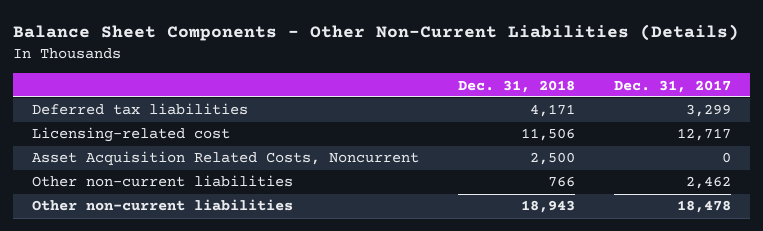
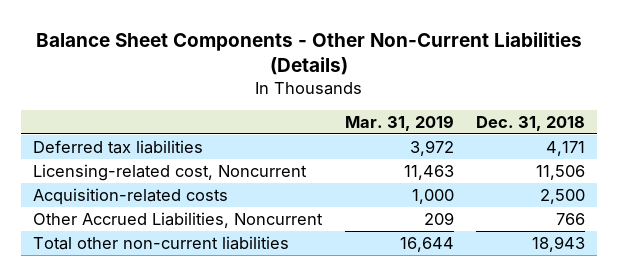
- | Dec. 31, 2018 | Dec. 31, 2017
+ | Mar. 31, 2019 | Dec. 31, 2018
- Licensing-related cost | 11,506 | 12,717
- Asset Acquisition Related Costs, Noncurrent | 2,500 | 0
- Other non-current liabilities | 766 | 2,462
- Other non-current liabilities | 18,943 | 18,478
+ Licensing-related cost, Noncurrent | 11,463 | 11,506
+ Acquisition-related costs | 1,000 | 2,500
+ Other Accrued Liabilities, Noncurrent | 209 | 766
+ Total other non-current liabilities | 16,644 | 18,943

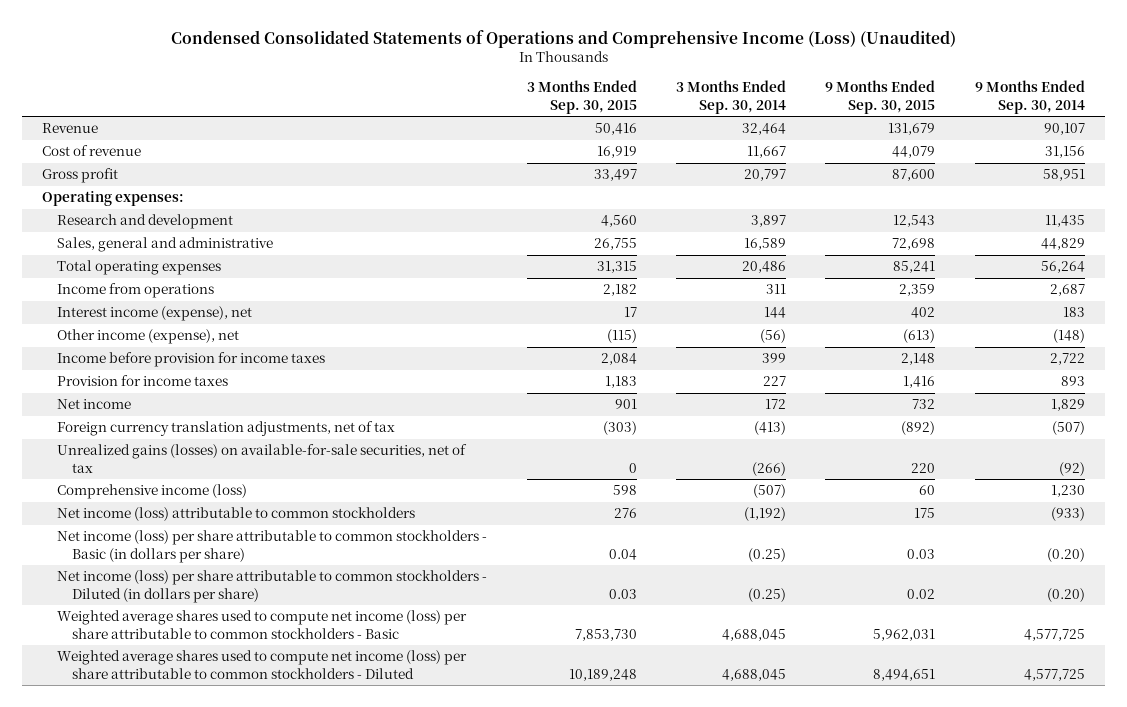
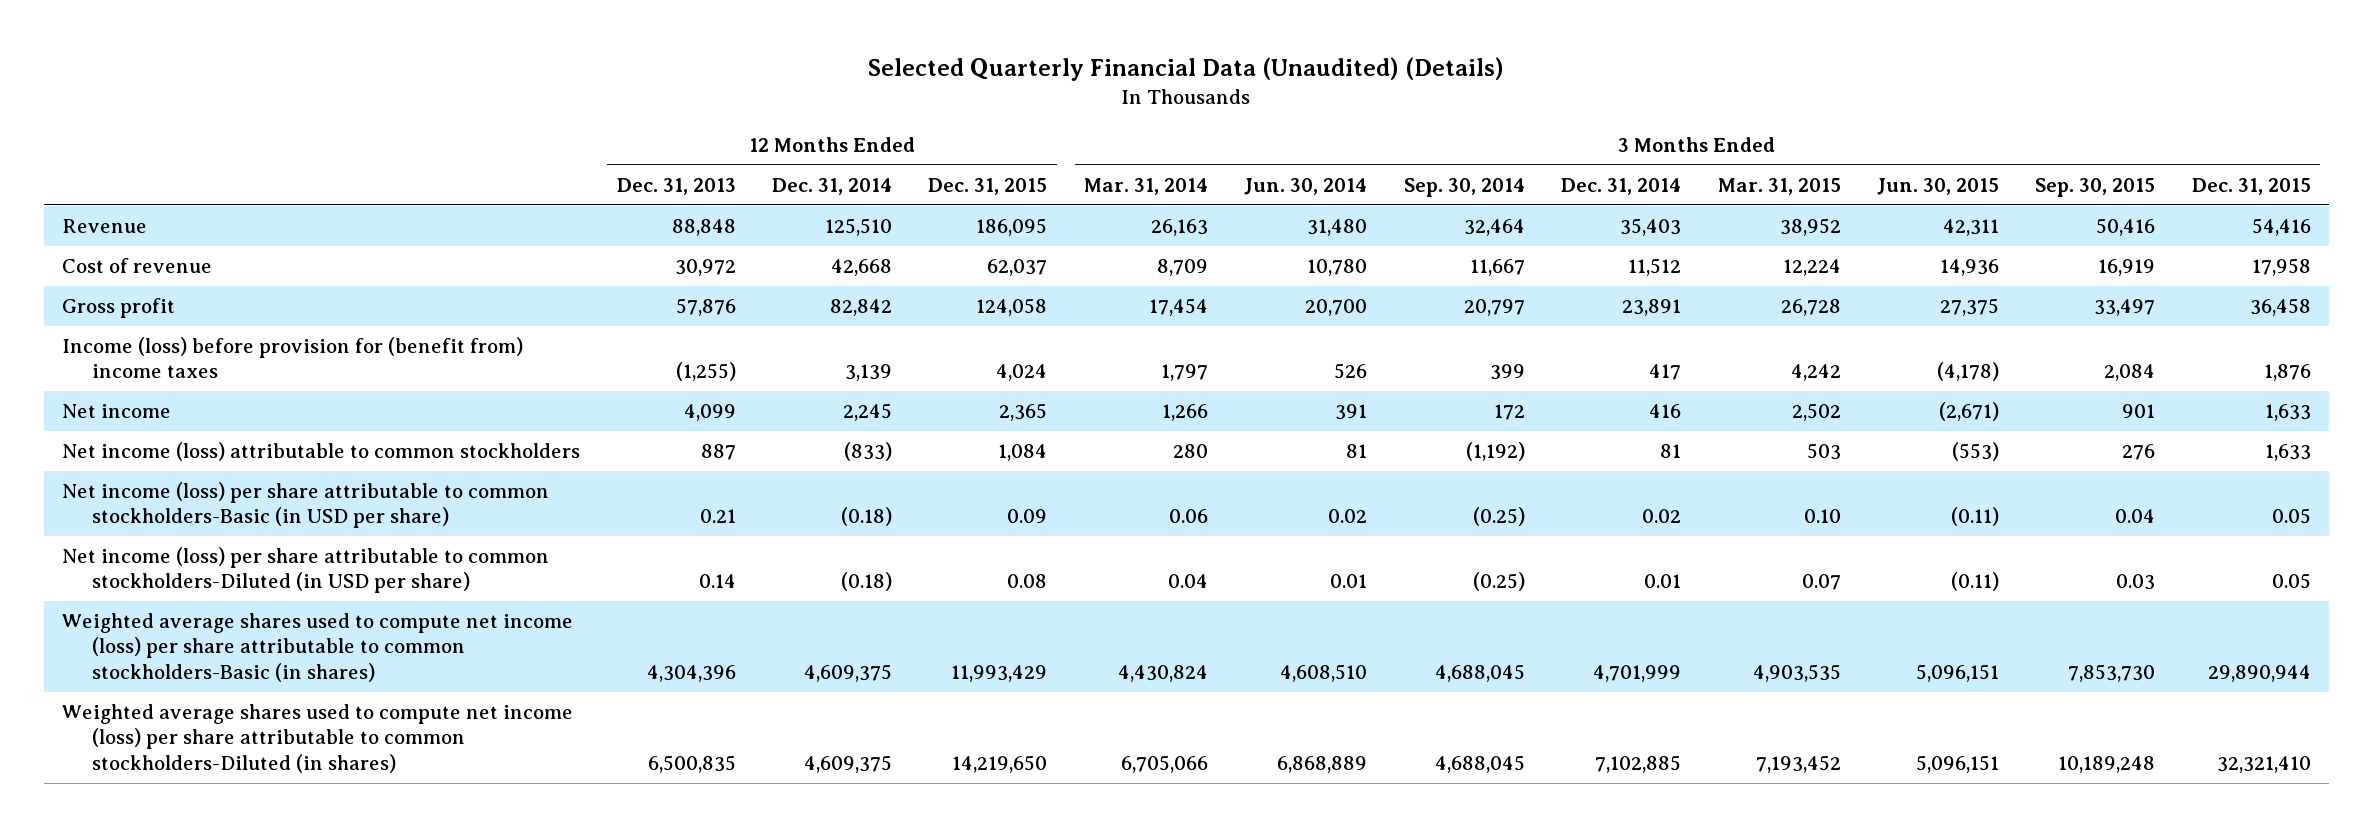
- Condensed Consolidated Statements of Operations and Comprehensive Income (Loss) (Unaudited)
+ Selected Quarterly Financial Data (Unaudited) (Details)
- | 3 Months Ended Sep. 30, 2015 | 3 Months Ended Sep. 30, 2014 | 9 Months Ended Sep. 30, 2015 | 9 Months Ended Sep. 30, 2014
+ | 12 Months Ended Dec. 31, 2013 | 12 Months Ended Dec. 31, 2014 | 12 Months Ended Dec. 31, 2015 | 3 Months Ended Mar. 31, 2014 | 3 Months Ended Jun. 30, 2014 | 3 Months Ended Sep. 30, 2014 | 3 Months Ended Dec. 31, 2014 | 3 Months Ended Mar. 31, 2015 | 3 Months Ended Jun. 30, 2015 | 3 Months Ended Sep. 30, 2015 | 3 Months Ended Dec. 31, 2015
- Operating expenses:
- Research and development | 4,560 | 3,897 | 12,543 | 11,435
- Sales, general and administrative | 26,755 | 16,589 | 72,698 | 44,829
- Total operating expenses | 31,315 | 20,486 | 85,241 | 56,264
- Income from operations | 2,182 | 311 | 2,359 | 2,687
- Interest income (expense), net | 17 | 144 | 402 | 183
- Other income (expense), net | (115) | (56) | (613) | (148)
- Income before provision for income taxes | 2,084 | 399 | 2,148 | 2,722
- Provision for income taxes | 1,183 | 227 | 1,416 | 893
+ Income (loss) before provision for (benefit from) income taxes | (1,255) | 3,139 | 4,024 | 1,797 | 526 | 399 | 417 | 4,242 | (4,178) | 2,084 | 1,876
- Foreign currency translation adjustments, net of tax | (303) | (413) | (892) | (507)
- Unrealized gains (losses) on available-for-sale securities, net of tax | 0 | (266) | 220 | (92)
- Comprehensive income (loss) | 598 | (507) | 60 | 1,230
- Net income (loss) per share attributable to common stockholders - Basic (in dollars per share) | 0.04 | (0.25) | 0.03 | (0.20)
- Net income (loss) per share attributable to common stockholders - Diluted (in dollars per share) | 0.03 | (0.25) | 0.02 | (0.20)
- Weighted average shares used to compute net income (loss) per share attributable to common stockholders - Basic | 7,853,730 | 4,688,045 | 5,962,031 | 4,577,725
- Weighted average shares used to compute net income (loss) per share attributable to common stockholders - Diluted | 10,189,248 | 4,688,045 | 8,494,651 | 4,577,725
+ Net income (loss) per share attributable to common stockholders-Basic (in USD per share) | 0.21 | (0.18) | 0.09 | 0.06 | 0.02 | (0.25) | 0.02 | 0.10 | (0.11) | 0.04 | 0.05
+ Net income (loss) per share attributable to common stockholders-Diluted (in USD per share) | 0.14 | (0.18) | 0.08 | 0.04 | 0.01 | (0.25) | 0.01 | 0.07 | (0.11) | 0.03 | 0.05
+ Weighted average shares used to compute net income (loss) per share attributable to common stockholders-Basic (in shares) | 4,304,396 | 4,609,375 | 11,993,429 | 4,430,824 | 4,608,510 | 4,688,045 | 4,701,999 | 4,903,535 | 5,096,151 | 7,853,730 | 29,890,944
+ Weighted average shares used to compute net income (loss) per share attributable to common stockholders-Diluted (in shares) | 6,500,835 | 4,609,375 | 14,219,650 | 6,705,066 | 6,868,889 | 4,688,045 | 7,102,885 | 7,193,452 | 5,096,151 | 10,189,248 | 32,321,410

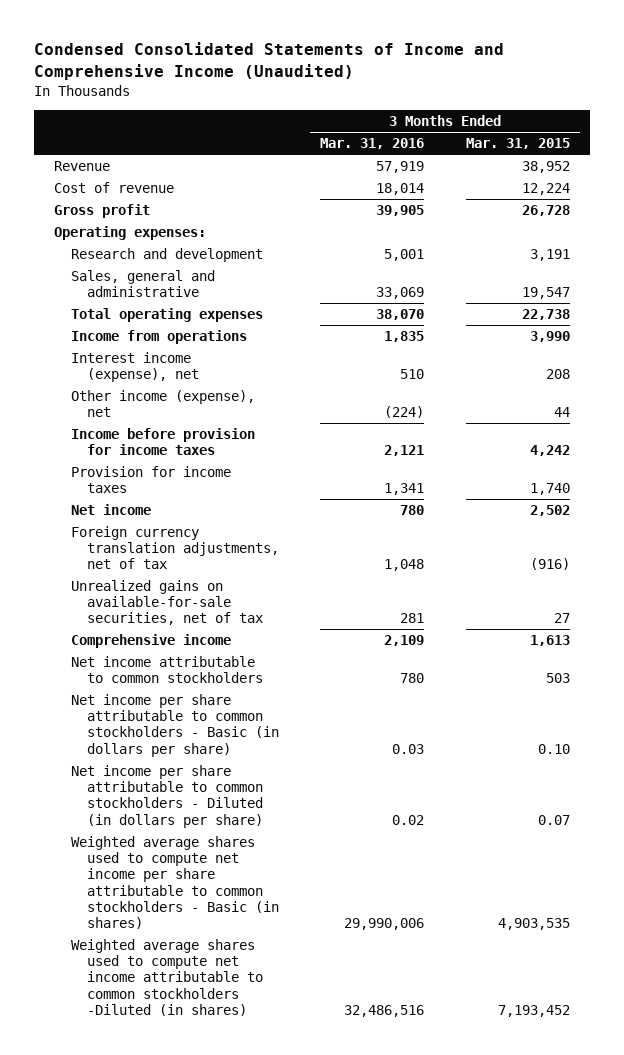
- Selected Quarterly Financial Data (Unaudited) (Details)
+ Condensed Consolidated Statements of Income and Comprehensive Income (Unaudited)
- | 12 Months Ended Dec. 31, 2013 | 12 Months Ended Dec. 31, 2014 | 12 Months Ended Dec. 31, 2015 | 3 Months Ended Mar. 31, 2014 | 3 Months Ended Jun. 30, 2014 | 3 Months Ended Sep. 30, 2014 | 3 Months Ended Dec. 31, 2014 | 3 Months Ended Mar. 31, 2015 | 3 Months Ended Jun. 30, 2015 | 3 Months Ended Sep. 30, 2015 | 3 Months Ended Dec. 31, 2015
+ | 3 Months Ended Mar. 31, 2016 | 3 Months Ended Mar. 31, 2015
- Income (loss) before provision for (benefit from) income taxes | (1,255) | 3,139 | 4,024 | 1,797 | 526 | 399 | 417 | 4,242 | (4,178) | 2,084 | 1,876
+ Operating expenses:
+ Research and development | 5,001 | 3,191
+ Sales, general and administrative | 33,069 | 19,547
+ Total operating expenses | 38,070 | 22,738
+ Income from operations | 1,835 | 3,990
+ Interest income (expense), net | 510 | 208
+ Other income (expense), net | (224) | 44
+ Income before provision for income taxes | 2,121 | 4,242
+ Provision for income taxes | 1,341 | 1,740
- Net income (loss) attributable to common stockholders | 887 | (833) | 1,084 | 280 | 81 | (1,192) | 81 | 503 | (553) | 276 | 1,633
- Net income (loss) per share attributable to common stockholders-Basic (in USD per share) | 0.21 | (0.18) | 0.09 | 0.06 | 0.02 | (0.25) | 0.02 | 0.10 | (0.11) | 0.04 | 0.05
- Net income (loss) per share attributable to common stockholders-Diluted (in USD per share) | 0.14 | (0.18) | 0.08 | 0.04 | 0.01 | (0.25) | 0.01 | 0.07 | (0.11) | 0.03 | 0.05
- Weighted average shares used to compute net income (loss) per share attributable to common stockholders-Basic (in shares) | 4,304,396 | 4,609,375 | 11,993,429 | 4,430,824 | 4,608,510 | 4,688,045 | 4,701,999 | 4,903,535 | 5,096,151 | 7,853,730 | 29,890,944
- Weighted average shares used to compute net income (loss) per share attributable to common stockholders-Diluted (in shares) | 6,500,835 | 4,609,375 | 14,219,650 | 6,705,066 | 6,868,889 | 4,688,045 | 7,102,885 | 7,193,452 | 5,096,151 | 10,189,248 | 32,321,410
+ Foreign currency translation adjustments, net of tax | 1,048 | (916)
+ Unrealized gains on available-for-sale securities, net of tax | 281 | 27
+ Comprehensive income | 2,109 | 1,613
+ Net income attributable to common stockholders | 780 | 503
+ Net income per share attributable to common stockholders - Basic (in dollars per share) | 0.03 | 0.10
+ Net income per share attributable to common stockholders - Diluted (in dollars per share) | 0.02 | 0.07
+ Weighted average shares used to compute net income per share attributable to common stockholders - Basic (in shares) | 29,990,006 | 4,903,535
+ Weighted average shares used to compute net income attributable to common stockholders -Diluted (in shares) | 32,486,516 | 7,193,452

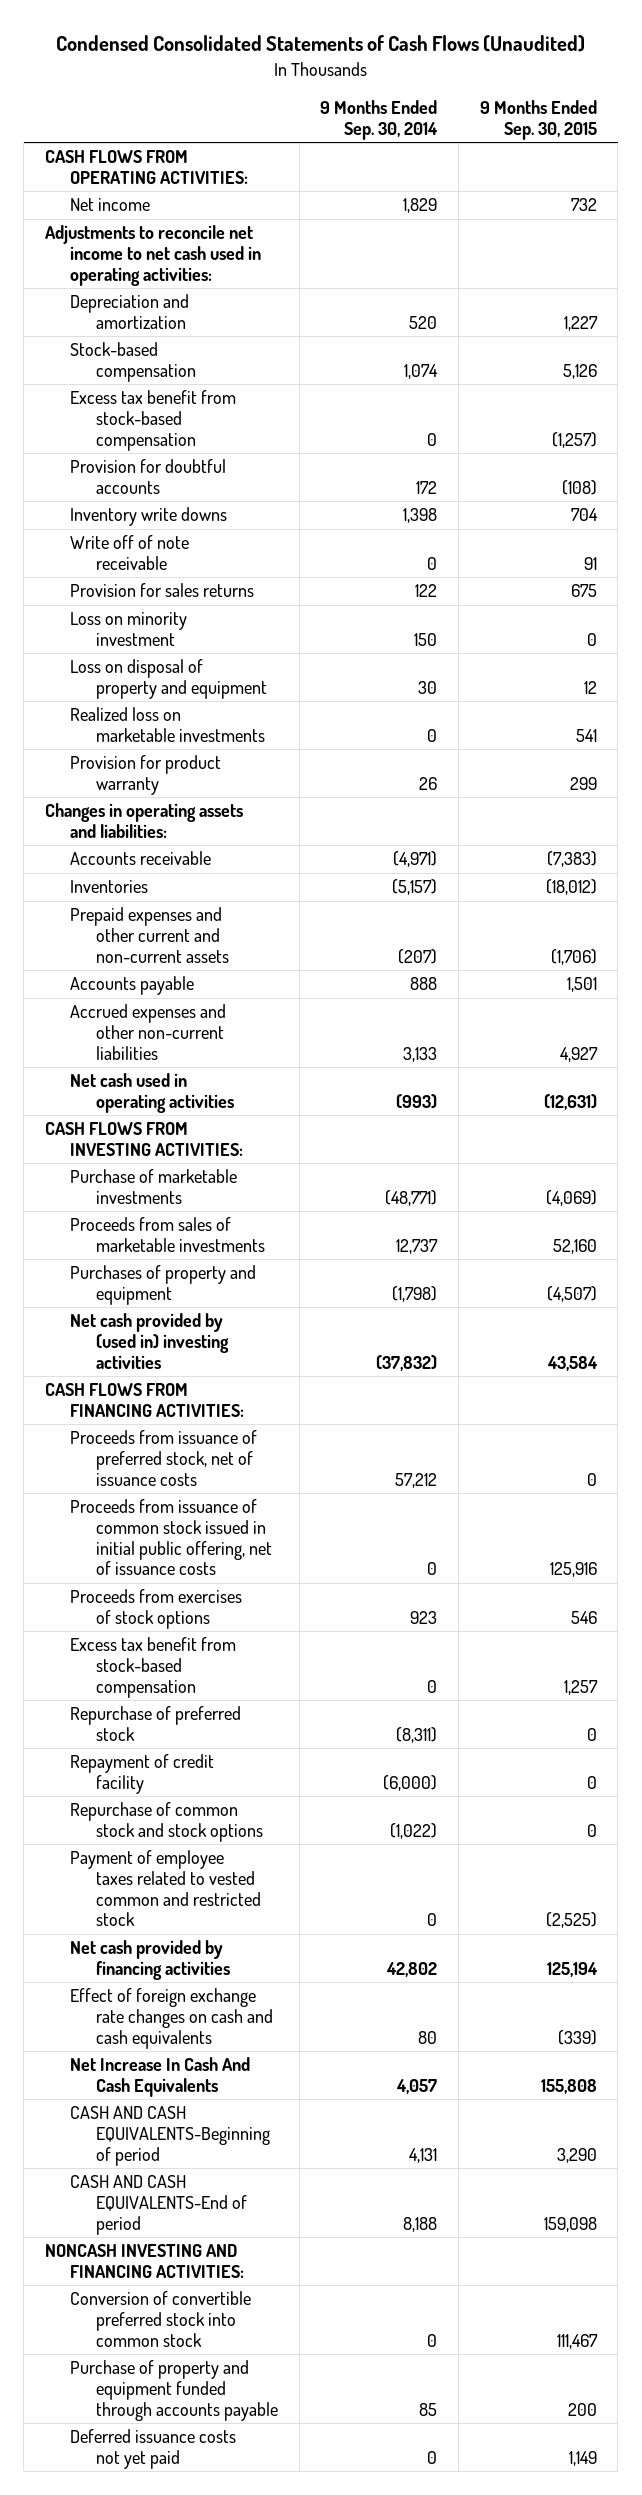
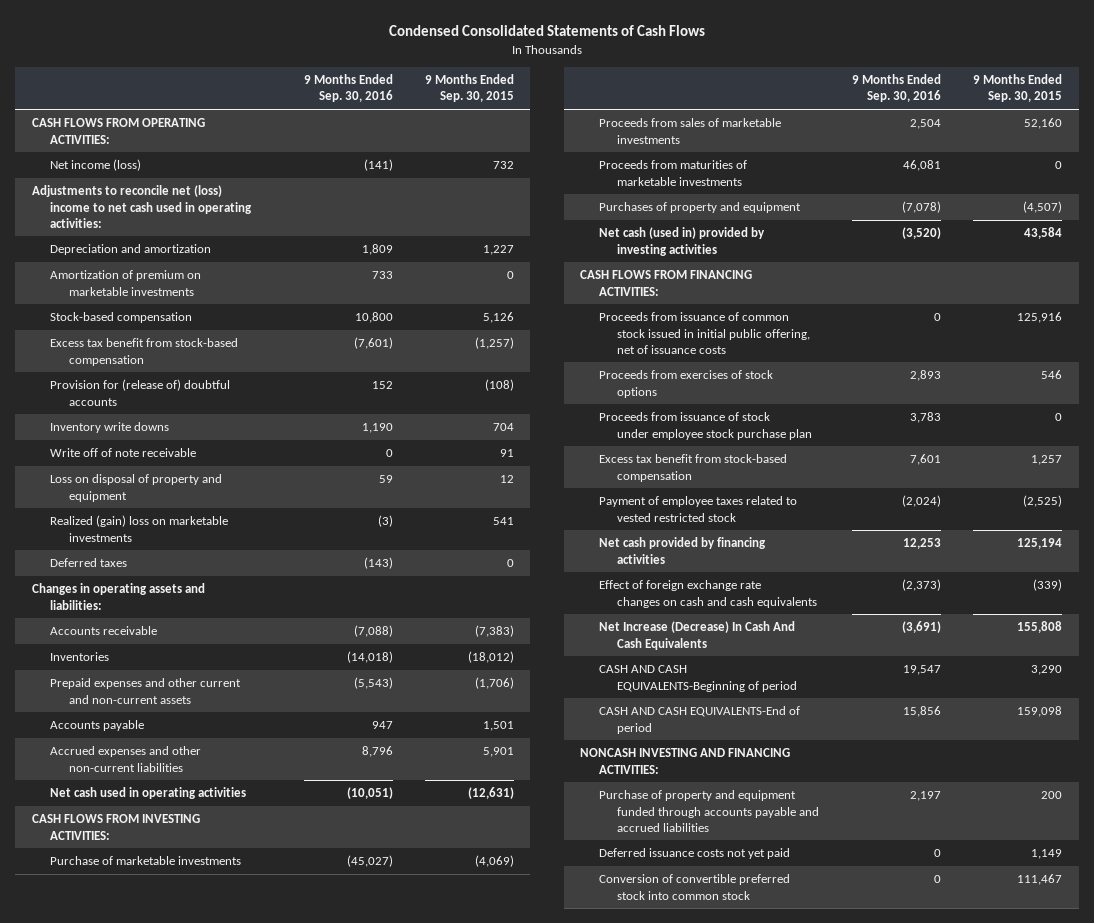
- Condensed Consolidated Statements of Cash Flows (Unaudited)
+ Condensed Consolidated Statements of Cash Flows
- | 9 Months Ended Sep. 30, 2014 | 9 Months Ended Sep. 30, 2015
+ | 9 Months Ended Sep. 30, 2016 | 9 Months Ended Sep. 30, 2015
- Net income | 1,829 | 732
- Adjustments to reconcile net income to net cash used in operating activities:
+ Net income (loss) | (141) | 732
+ Adjustments to reconcile net (loss) income to net cash used in operating activities:
+ Amortization of premium on marketable investments | 733 | 0
- Provision for doubtful accounts | 172 | (108)
+ Provision for (release of) doubtful accounts | 152 | (108)
- Provision for sales returns | 122 | 675
- Loss on minority investment | 150 | 0
- Realized loss on marketable investments | 0 | 541
- Provision for product warranty | 26 | 299
+ Realized (gain) loss on marketable investments | (3) | 541
+ Deferred taxes | (143) | 0
- Accrued expenses and other non-current liabilities | 3,133 | 4,927
+ Accrued expenses and other non-current liabilities | 8,796 | 5,901
+ Proceeds from maturities of marketable investments | 46,081 | 0
- Net cash provided by (used in) investing activities | (37,832) | 43,584
+ Net cash (used in) provided by investing activities | (3,520) | 43,584
- Proceeds from issuance of preferred stock, net of issuance costs | 57,212 | 0
+ Proceeds from issuance of stock under employee stock purchase plan | 3,783 | 0
- Repurchase of preferred stock | (8,311) | 0
- Repayment of credit facility | (6,000) | 0
- Repurchase of common stock and stock options | (1,022) | 0
- Payment of employee taxes related to vested common and restricted stock | 0 | (2,525)
+ Payment of employee taxes related to vested restricted stock | (2,024) | (2,525)
- Net Increase In Cash And Cash Equivalents | 4,057 | 155,808
+ Net Increase (Decrease) In Cash And Cash Equivalents | (3,691) | 155,808
- Purchase of property and equipment funded through accounts payable | 85 | 200
+ Purchase of property and equipment funded through accounts payable and accrued liabilities | 2,197 | 200
moved down: Conversion of convertible preferred stock into common stock | 0 | 111,467

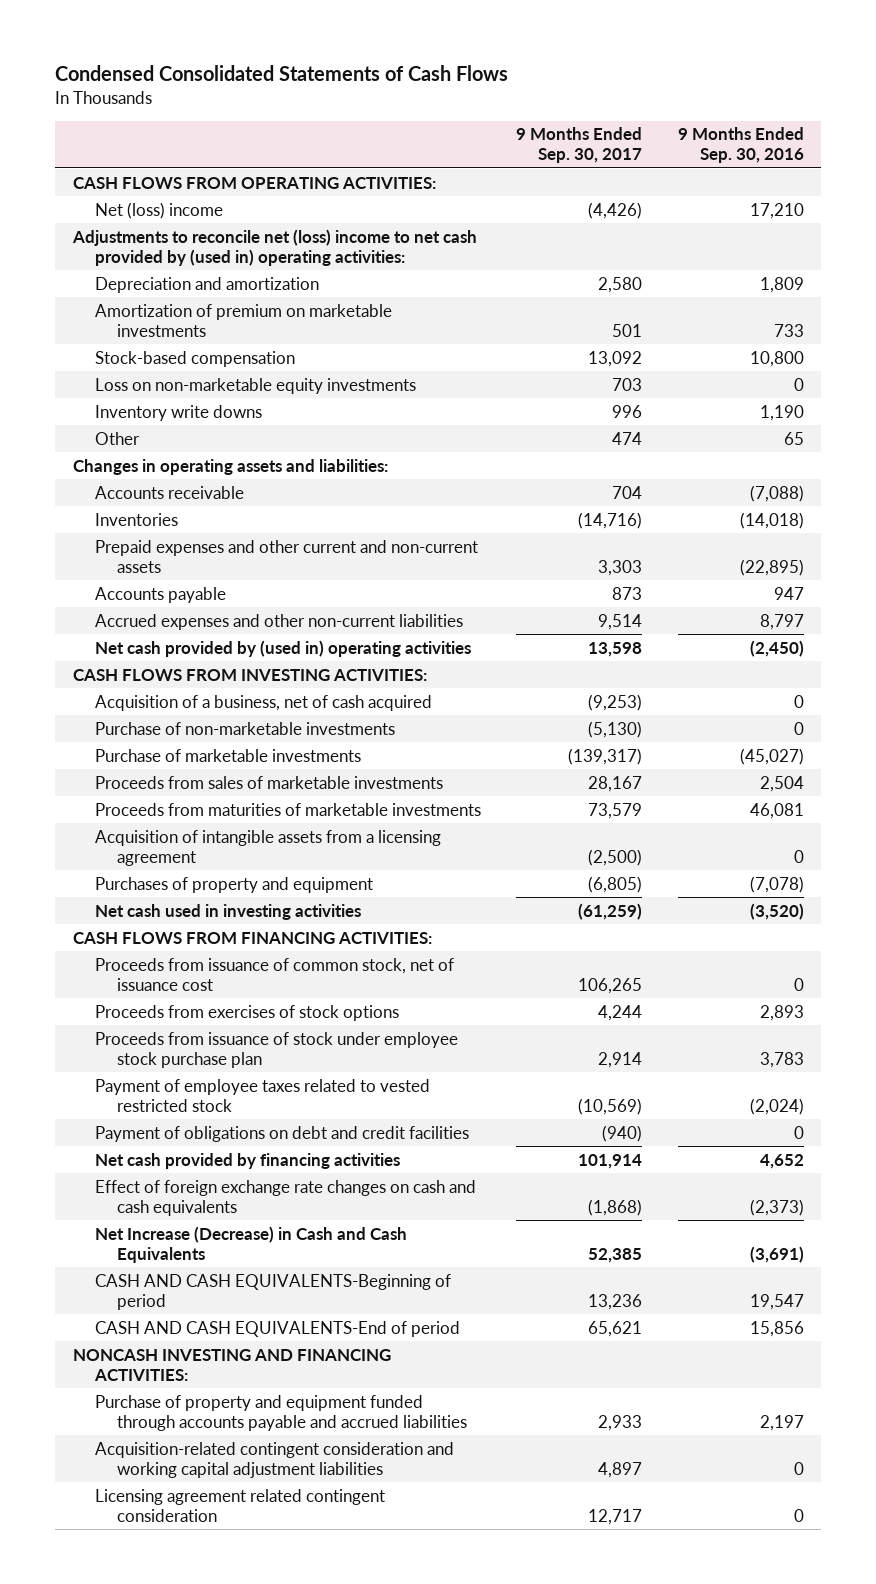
- | 9 Months Ended Sep. 30, 2016 | 9 Months Ended Sep. 30, 2015
+ | 9 Months Ended Sep. 30, 2017 | 9 Months Ended Sep. 30, 2016
- Net income (loss) | (141) | 732
- Adjustments to reconcile net (loss) income to net cash used in operating activities:
+ Net (loss) income | (4,426) | 17,210
+ Adjustments to reconcile net (loss) income to net cash provided by (used in) operating activities:
- Excess tax benefit from stock-based compensation | (7,601) | (1,257)
- Provision for (release of) doubtful accounts | 152 | (108)
+ Loss on non-marketable equity investments | 703 | 0
- Write off of note receivable | 0 | 91
- Loss on disposal of property and equipment | 59 | 12
- Realized (gain) loss on marketable investments | (3) | 541
- Deferred taxes | (143) | 0
+ Other | 474 | 65
- Prepaid expenses and other current and non-current assets | (5,543) | (1,706)
+ Prepaid expenses and other current and non-current assets | 3,303 | (22,895)
- Accrued expenses and other non-current liabilities | 8,796 | 5,901
- Net cash used in operating activities | (10,051) | (12,631)
+ Accrued expenses and other non-current liabilities | 9,514 | 8,797
+ Net cash provided by (used in) operating activities | 13,598 | (2,450)
+ Acquisition of a business, net of cash acquired | (9,253) | 0
+ Purchase of non-marketable investments | (5,130) | 0
+ Acquisition of intangible assets from a licensing agreement | (2,500) | 0
- Net cash (used in) provided by investing activities | (3,520) | 43,584
+ Net cash used in investing activities | (61,259) | (3,520)
- Proceeds from issuance of common stock issued in initial public offering, net of issuance costs | 0 | 125,916
+ Proceeds from issuance of common stock, net of issuance cost | 106,265 | 0
- Excess tax benefit from stock-based compensation | 7,601 | 1,257
- Net cash provided by financing activities | 12,253 | 125,194
+ Payment of obligations on debt and credit facilities | (940) | 0
+ Net cash provided by financing activities | 101,914 | 4,652
- Net Increase (Decrease) In Cash And Cash Equivalents | (3,691) | 155,808
+ Net Increase (Decrease) in Cash and Cash Equivalents | 52,385 | (3,691)
- Deferred issuance costs not yet paid | 0 | 1,149
- Conversion of convertible preferred stock into common stock | 0 | 111,467
+ Acquisition-related contingent consideration and working capital adjustment liabilities | 4,897 | 0
+ Licensing agreement related contingent consideration | 12,717 | 0

